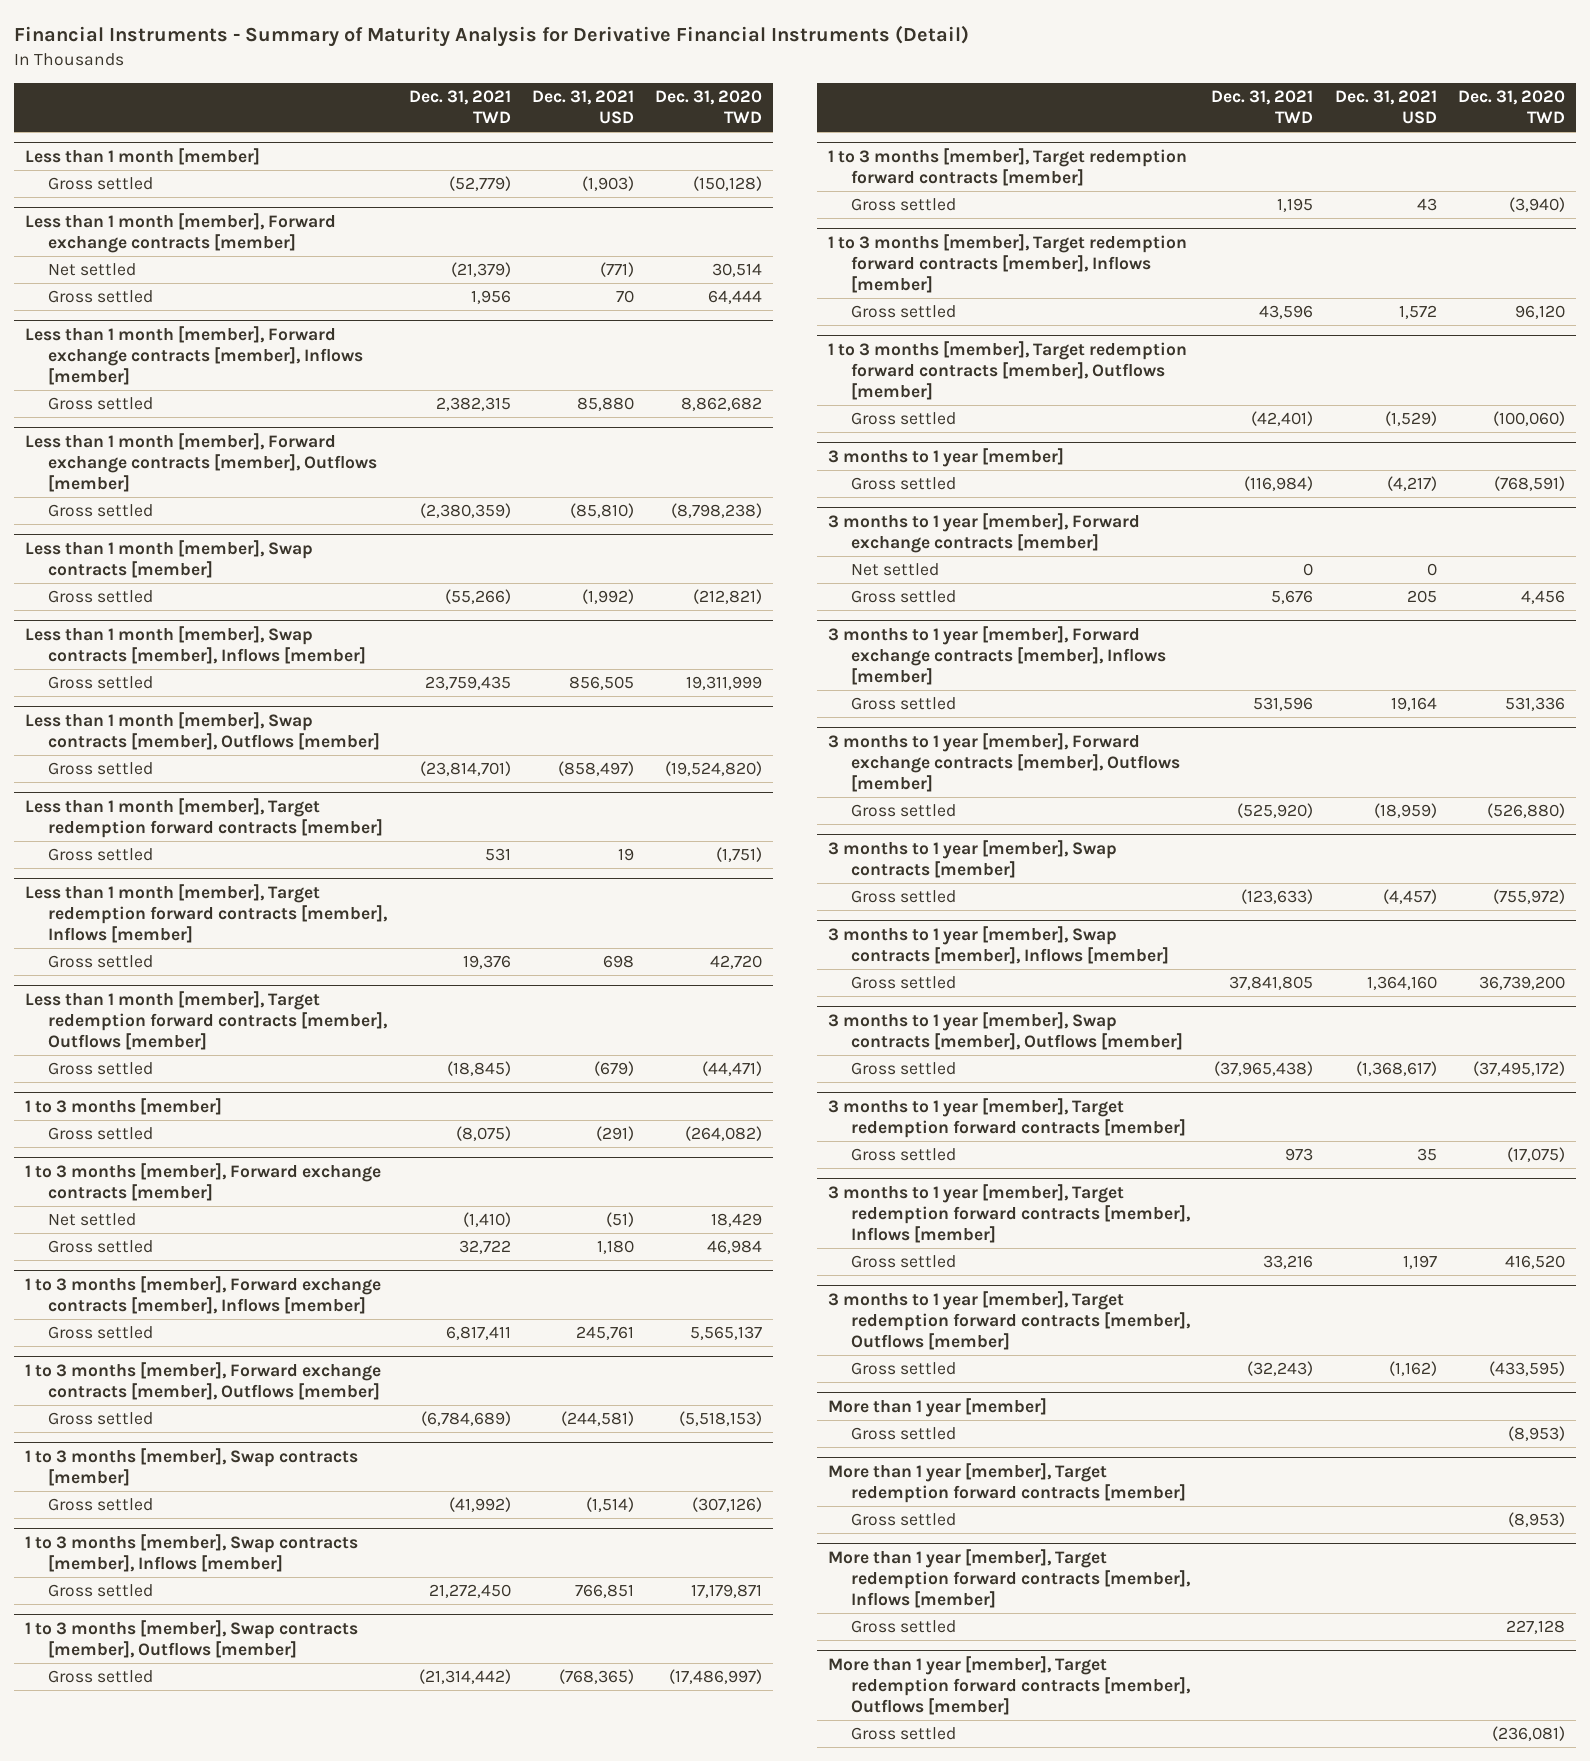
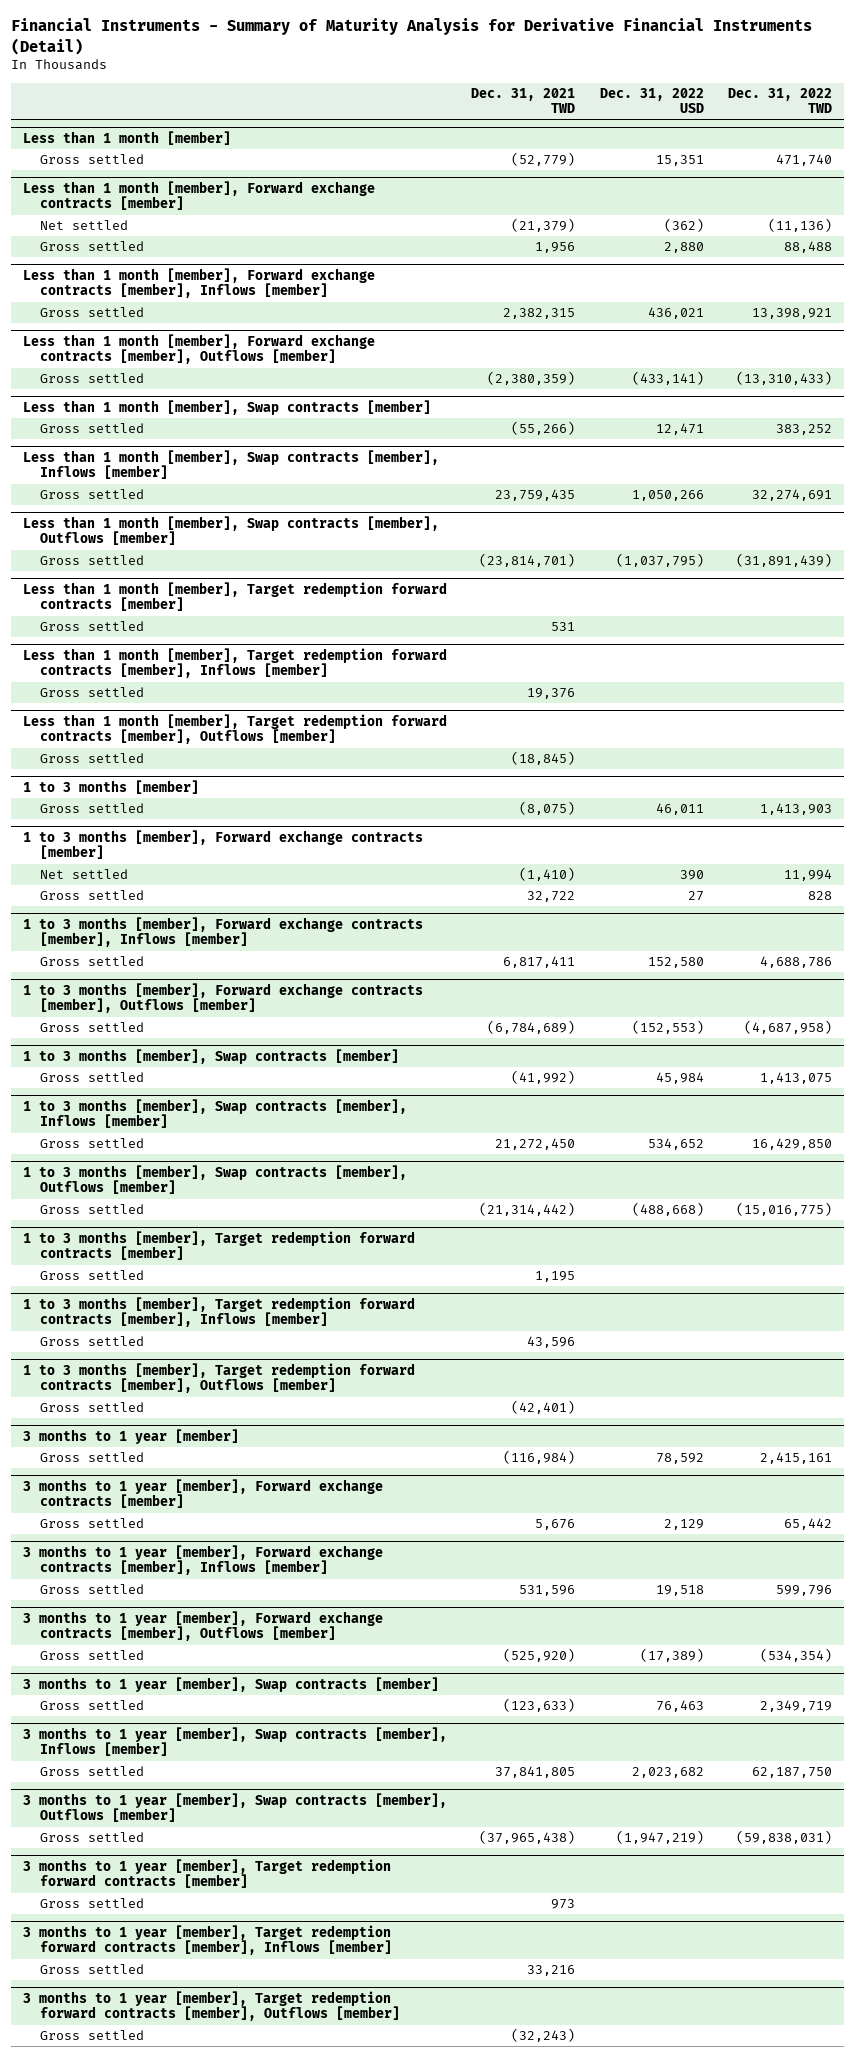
- | Dec. 31, 2021 TWD | Dec. 31, 2021 USD | Dec. 31, 2020 TWD
+ | Dec. 31, 2021 TWD | Dec. 31, 2022 USD | Dec. 31, 2022 TWD
@ 3 months to 1 year [member], Forward exchange contracts [member]
- Net settled | 0 | 0 |
- More than 1 year [member]
- Gross settled | | | (8,953)
- More than 1 year [member], Target redemption forward contracts [member]
- Gross settled | | | (8,953)
- More than 1 year [member], Target redemption forward contracts [member], Inflows [member]
- Gross settled | | | 227,128
- More than 1 year [member], Target redemption forward contracts [member], Outflows [member]
- Gross settled | | | (236,081)

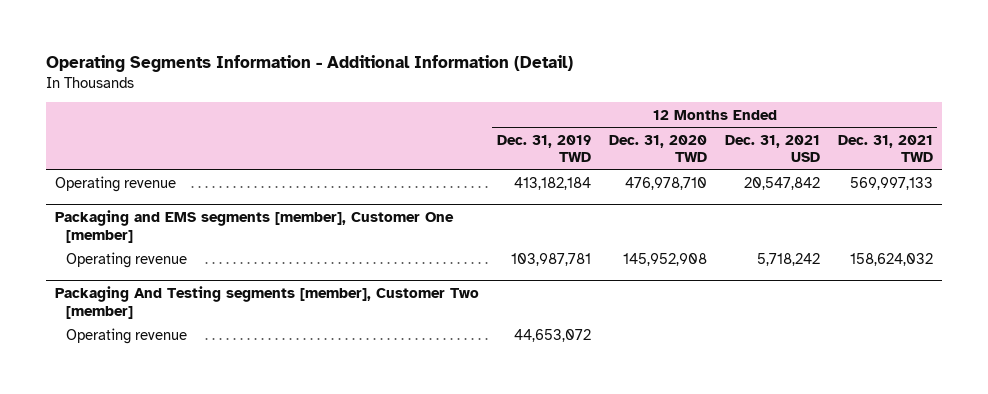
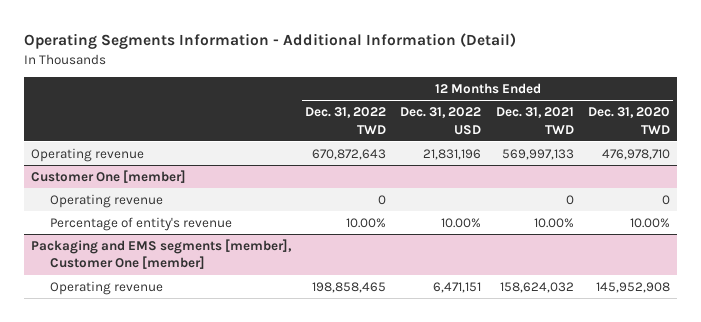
- | 12 Months Ended Dec. 31, 2019 TWD | 12 Months Ended Dec. 31, 2020 TWD | 12 Months Ended Dec. 31, 2021 USD | 12 Months Ended Dec. 31, 2021 TWD
+ | 12 Months Ended Dec. 31, 2022 TWD | 12 Months Ended Dec. 31, 2022 USD | 12 Months Ended Dec. 31, 2021 TWD | 12 Months Ended Dec. 31, 2020 TWD
+ Customer One [member]
+ Operating revenue | 0 | | 0 | 0
+ Percentage of entity's revenue | 10.00% | 10.00% | 10.00% | 10.00%
- Packaging And Testing segments [member], Customer Two [member]
- Operating revenue | 44,653,072 | | |

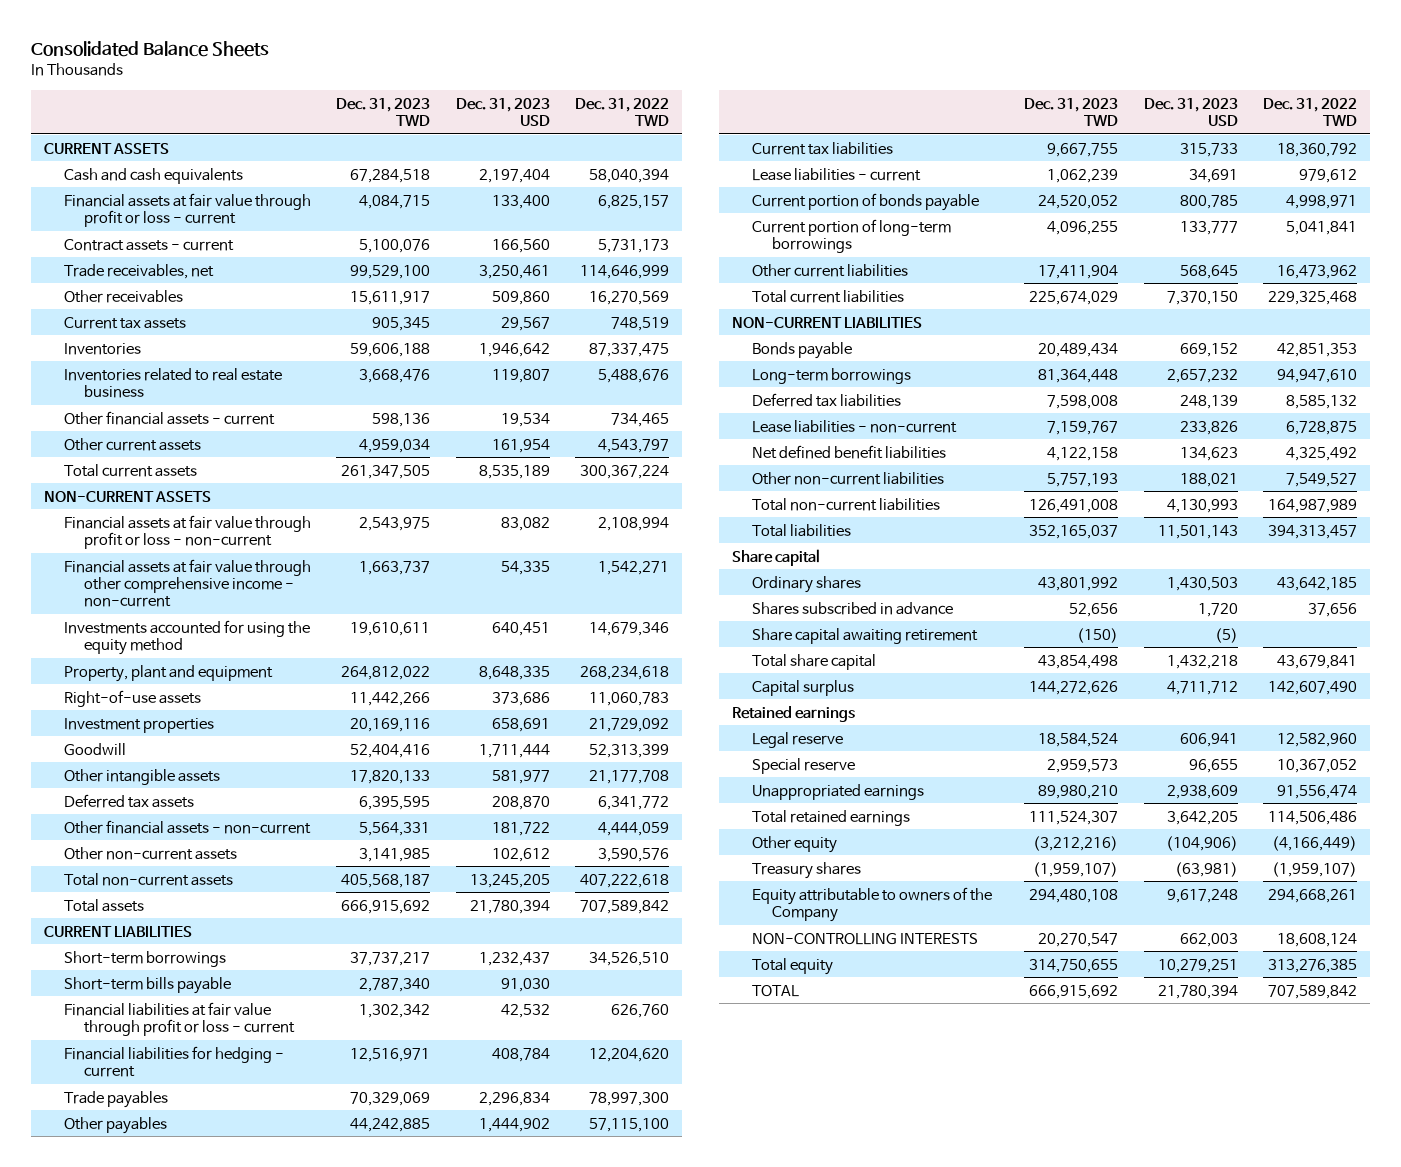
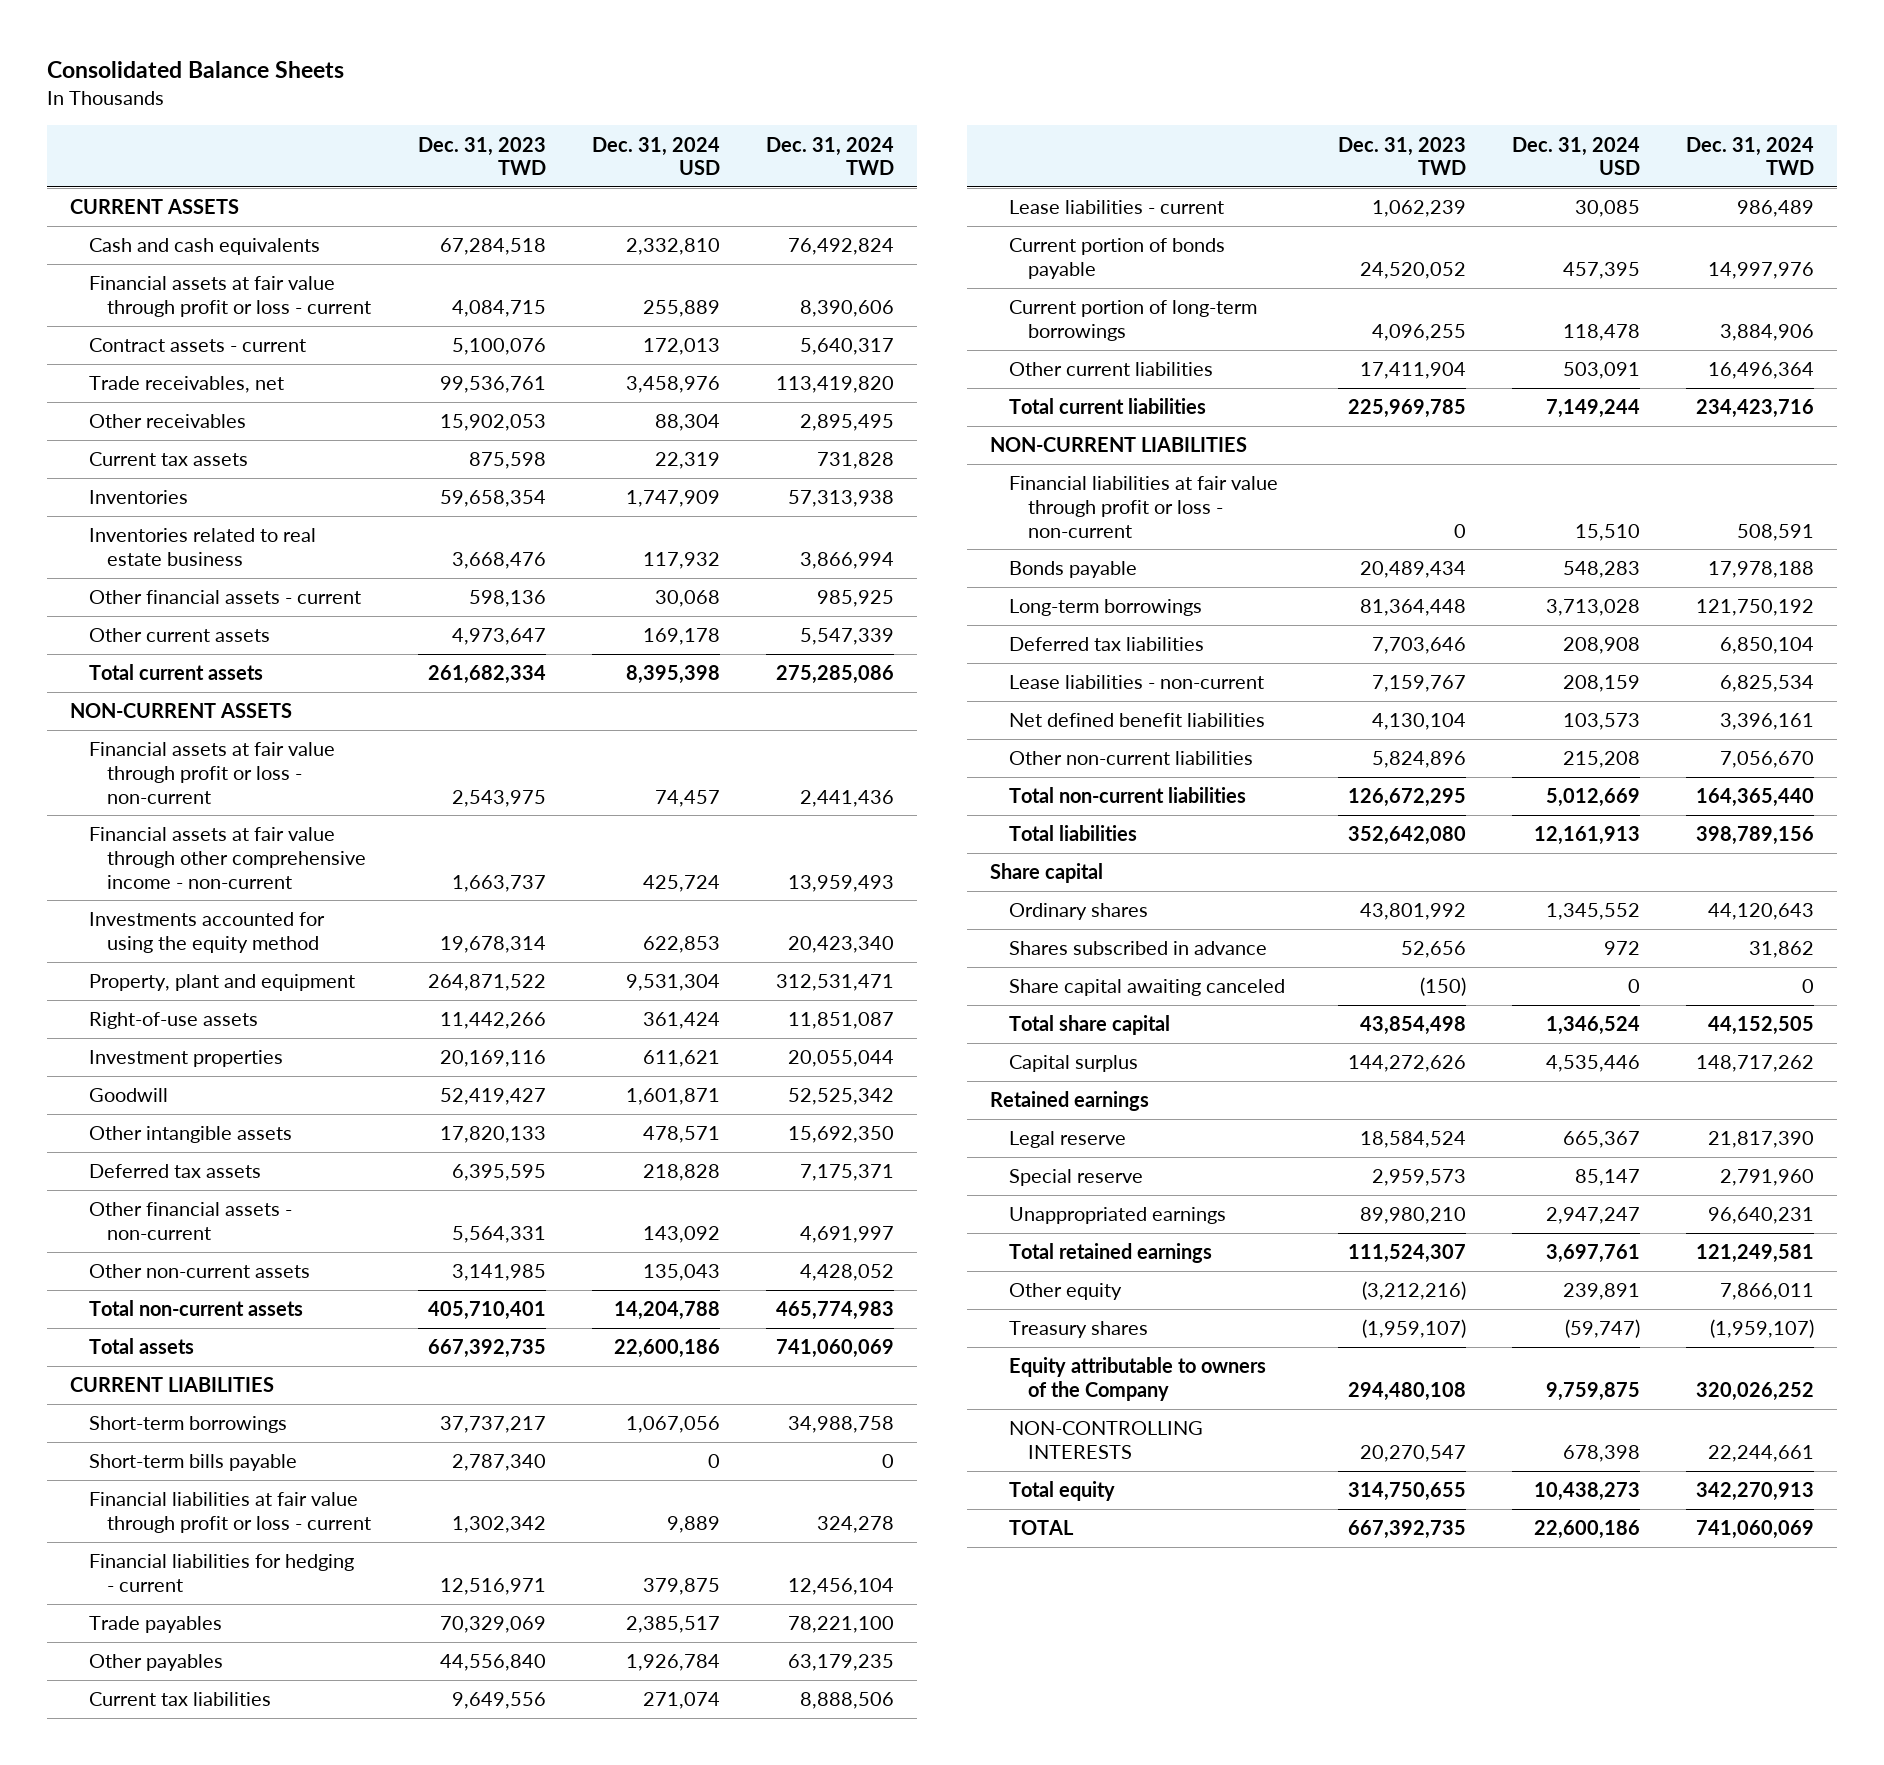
- | Dec. 31, 2023 TWD | Dec. 31, 2023 USD | Dec. 31, 2022 TWD
+ | Dec. 31, 2023 TWD | Dec. 31, 2024 USD | Dec. 31, 2024 TWD
- Trade receivables, net | 99,529,100 | 3,250,461 | 114,646,999
- Other receivables | 15,611,917 | 509,860 | 16,270,569
- Current tax assets | 905,345 | 29,567 | 748,519
- Inventories | 59,606,188 | 1,946,642 | 87,337,475
+ Trade receivables, net | 99,536,761 | 3,458,976 | 113,419,820
+ Other receivables | 15,902,053 | 88,304 | 2,895,495
+ Current tax assets | 875,598 | 22,319 | 731,828
+ Inventories | 59,658,354 | 1,747,909 | 57,313,938
- Other current assets | 4,959,034 | 161,954 | 4,543,797
- Total current assets | 261,347,505 | 8,535,189 | 300,367,224
+ Other current assets | 4,973,647 | 169,178 | 5,547,339
+ Total current assets | 261,682,334 | 8,395,398 | 275,285,086
- Investments accounted for using the equity method | 19,610,611 | 640,451 | 14,679,346
- Property, plant and equipment | 264,812,022 | 8,648,335 | 268,234,618
+ Investments accounted for using the equity method | 19,678,314 | 622,853 | 20,423,340
+ Property, plant and equipment | 264,871,522 | 9,531,304 | 312,531,471
- Goodwill | 52,404,416 | 1,711,444 | 52,313,399
+ Goodwill | 52,419,427 | 1,601,871 | 52,525,342
- Total non-current assets | 405,568,187 | 13,245,205 | 407,222,618
- Total assets | 666,915,692 | 21,780,394 | 707,589,842
+ Total non-current assets | 405,710,401 | 14,204,788 | 465,774,983
+ Total assets | 667,392,735 | 22,600,186 | 741,060,069
- Other payables | 44,242,885 | 1,444,902 | 57,115,100
- Current tax liabilities | 9,667,755 | 315,733 | 18,360,792
+ Other payables | 44,556,840 | 1,926,784 | 63,179,235
+ Current tax liabilities | 9,649,556 | 271,074 | 8,888,506
- Total current liabilities | 225,674,029 | 7,370,150 | 229,325,468
+ Total current liabilities | 225,969,785 | 7,149,244 | 234,423,716
+ Financial liabilities at fair value through profit or loss - non-current | 0 | 15,510 | 508,591
- Deferred tax liabilities | 7,598,008 | 248,139 | 8,585,132
+ Deferred tax liabilities | 7,703,646 | 208,908 | 6,850,104
- Net defined benefit liabilities | 4,122,158 | 134,623 | 4,325,492
- Other non-current liabilities | 5,757,193 | 188,021 | 7,549,527
- Total non-current liabilities | 126,491,008 | 4,130,993 | 164,987,989
- Total liabilities | 352,165,037 | 11,501,143 | 394,313,457
+ Net defined benefit liabilities | 4,130,104 | 103,573 | 3,396,161
+ Other non-current liabilities | 5,824,896 | 215,208 | 7,056,670
+ Total non-current liabilities | 126,672,295 | 5,012,669 | 164,365,440
+ Total liabilities | 352,642,080 | 12,161,913 | 398,789,156
- Share capital awaiting retirement | (150) | (5) |
+ Share capital awaiting canceled | (150) | 0 | 0
- TOTAL | 666,915,692 | 21,780,394 | 707,589,842
+ TOTAL | 667,392,735 | 22,600,186 | 741,060,069

